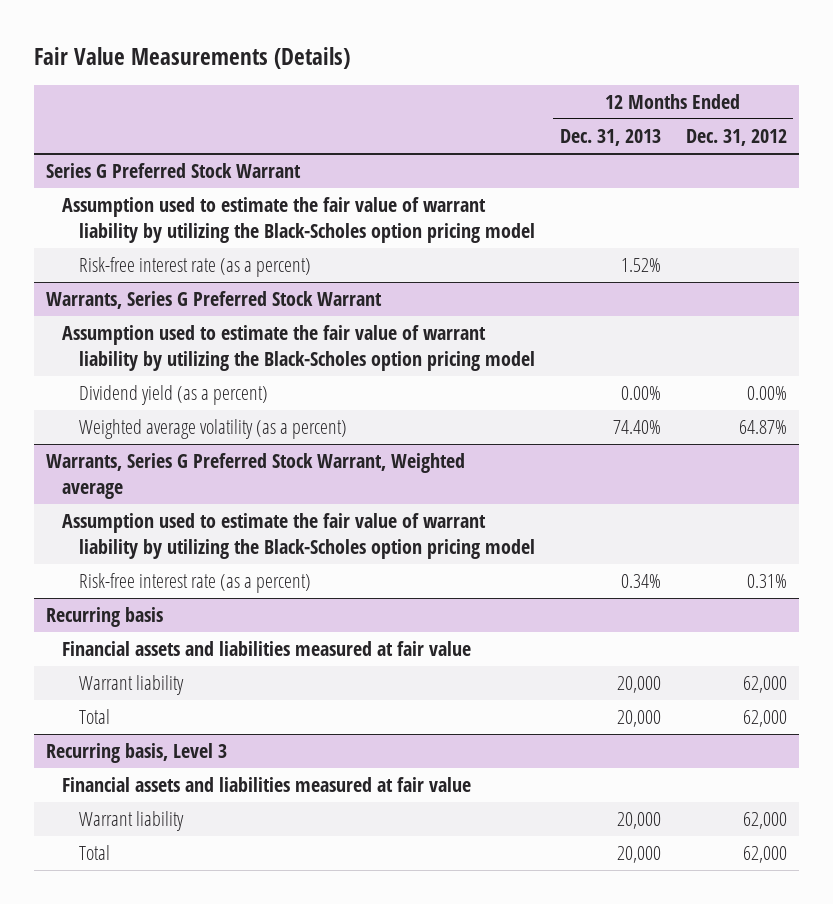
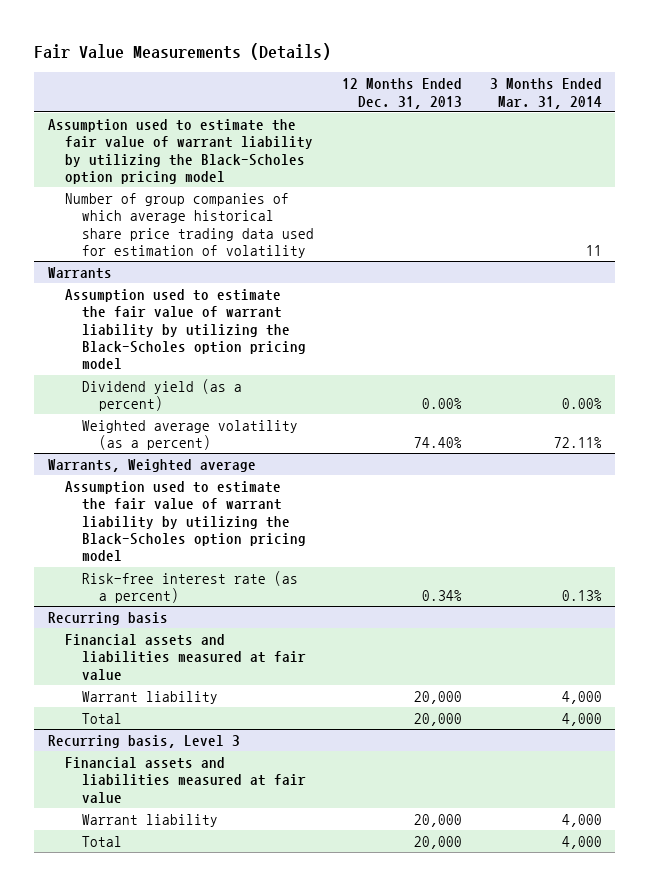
- | 12 Months Ended Dec. 31, 2013 | 12 Months Ended Dec. 31, 2012
+ | 12 Months Ended Dec. 31, 2013 | 3 Months Ended Mar. 31, 2014
- Series G Preferred Stock Warrant
- Risk-free interest rate (as a percent) | 1.52% |
- Warrants, Series G Preferred Stock Warrant
+ Number of group companies of which average historical share price trading data used for estimation of volatility | | 11
+ Warrants
- Warrants, Series G Preferred Stock Warrant, Weighted average
+ Warrants, Weighted average

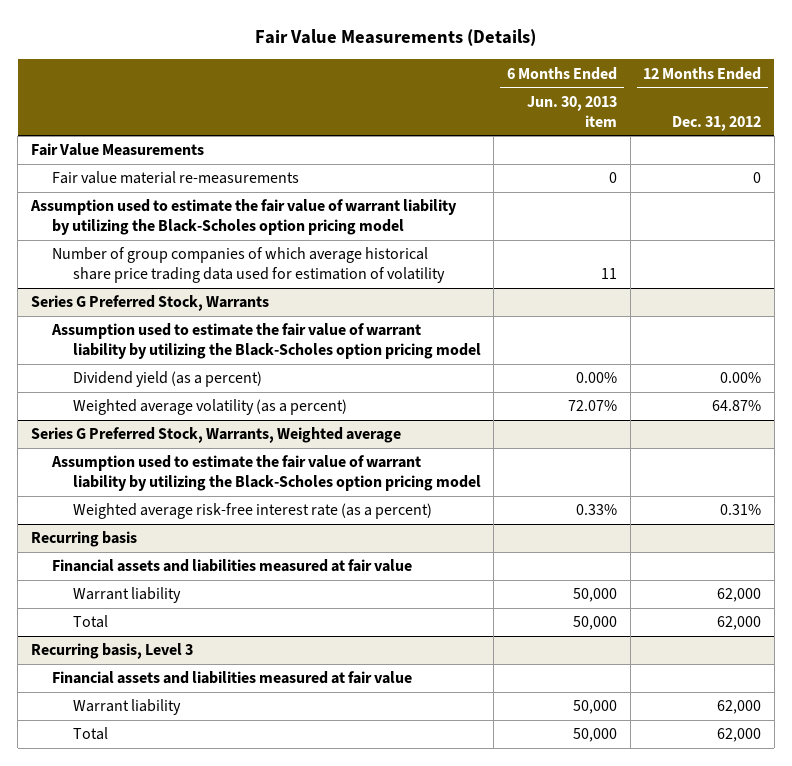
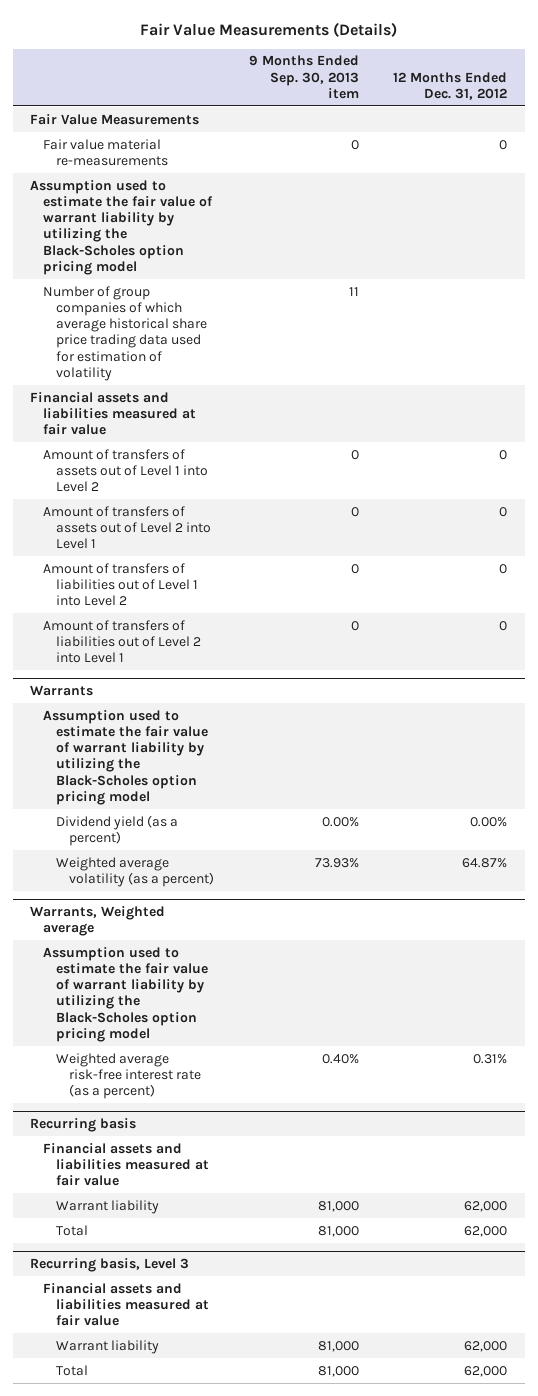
- | 6 Months Ended Jun. 30, 2013 item | 12 Months Ended Dec. 31, 2012
+ | 9 Months Ended Sep. 30, 2013 item | 12 Months Ended Dec. 31, 2012
- Series G Preferred Stock, Warrants
+ Financial assets and liabilities measured at fair value
+ Amount of transfers of assets out of Level 1 into Level 2 | 0 | 0
+ Amount of transfers of assets out of Level 2 into Level 1 | 0 | 0
+ Amount of transfers of liabilities out of Level 1 into Level 2 | 0 | 0
+ Amount of transfers of liabilities out of Level 2 into Level 1 | 0 | 0
+ Warrants
- Series G Preferred Stock, Warrants, Weighted average
+ Warrants, Weighted average

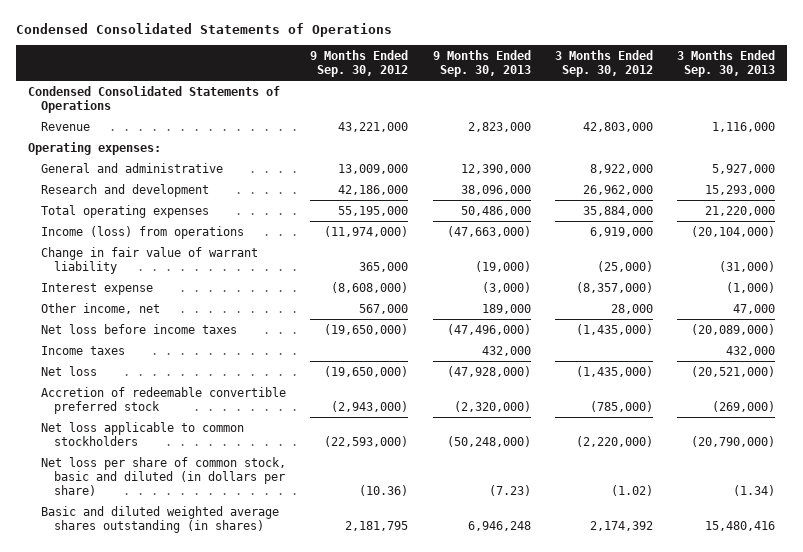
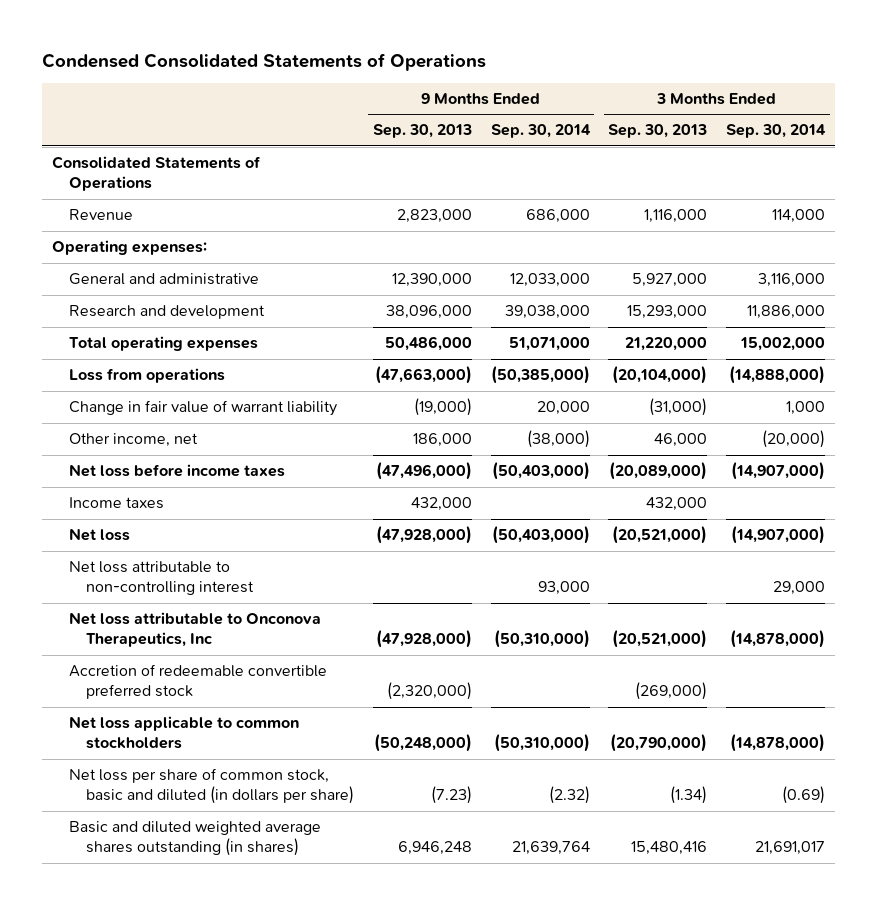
- | 9 Months Ended Sep. 30, 2012 | 9 Months Ended Sep. 30, 2013 | 3 Months Ended Sep. 30, 2012 | 3 Months Ended Sep. 30, 2013
+ | 9 Months Ended Sep. 30, 2013 | 9 Months Ended Sep. 30, 2014 | 3 Months Ended Sep. 30, 2013 | 3 Months Ended Sep. 30, 2014
- Condensed Consolidated Statements of Operations
+ Consolidated Statements of Operations
- Income (loss) from operations | (11,974,000) | (47,663,000) | 6,919,000 | (20,104,000)
+ Loss from operations | (47,663,000) | (50,385,000) | (20,104,000) | (14,888,000)
- Interest expense | (8,608,000) | (3,000) | (8,357,000) | (1,000)
- Other income, net | 567,000 | 189,000 | 28,000 | 47,000
+ Other income, net | 186,000 | (38,000) | 46,000 | (20,000)
+ Net loss attributable to non-controlling interest | | 93,000 | | 29,000
+ Net loss attributable to Onconova Therapeutics, Inc | (47,928,000) | (50,310,000) | (20,521,000) | (14,878,000)

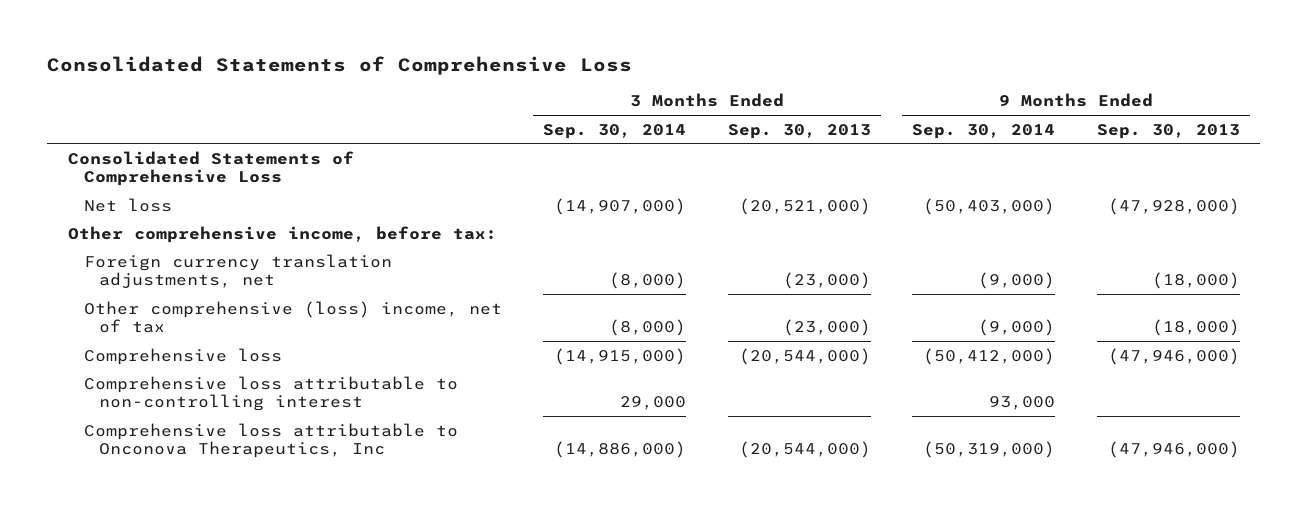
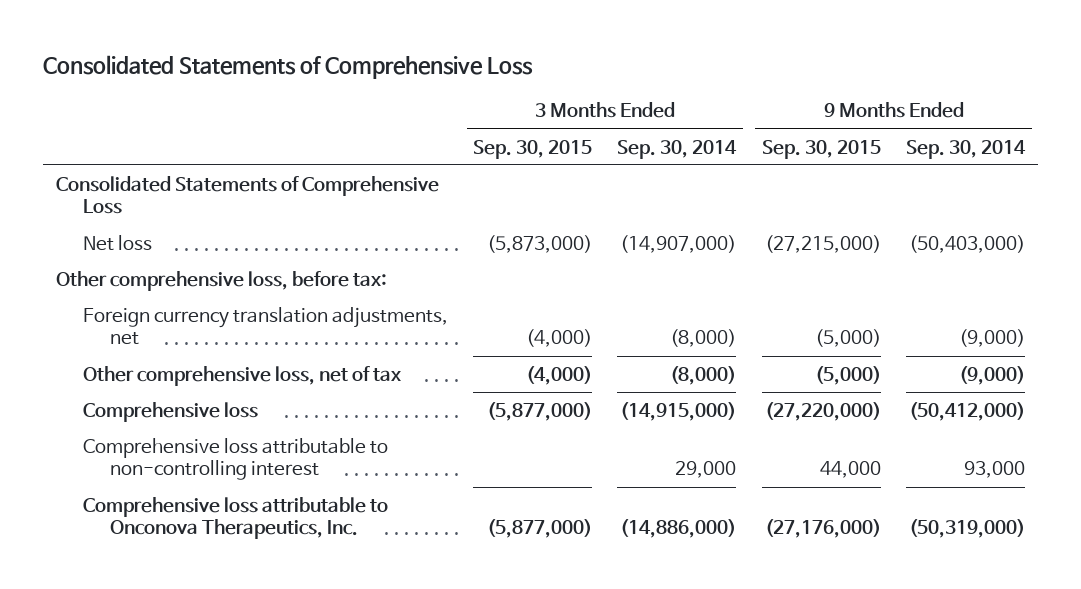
- | 3 Months Ended Sep. 30, 2014 | 3 Months Ended Sep. 30, 2013 | 9 Months Ended Sep. 30, 2014 | 9 Months Ended Sep. 30, 2013
+ | 3 Months Ended Sep. 30, 2015 | 3 Months Ended Sep. 30, 2014 | 9 Months Ended Sep. 30, 2015 | 9 Months Ended Sep. 30, 2014
- Other comprehensive income, before tax:
+ Other comprehensive loss, before tax:
- Other comprehensive (loss) income, net of tax | (8,000) | (23,000) | (9,000) | (18,000)
+ Other comprehensive loss, net of tax | (4,000) | (8,000) | (5,000) | (9,000)
- Comprehensive loss attributable to Onconova Therapeutics, Inc | (14,886,000) | (20,544,000) | (50,319,000) | (47,946,000)
+ Comprehensive loss attributable to Onconova Therapeutics, Inc. | (5,877,000) | (14,886,000) | (27,176,000) | (50,319,000)

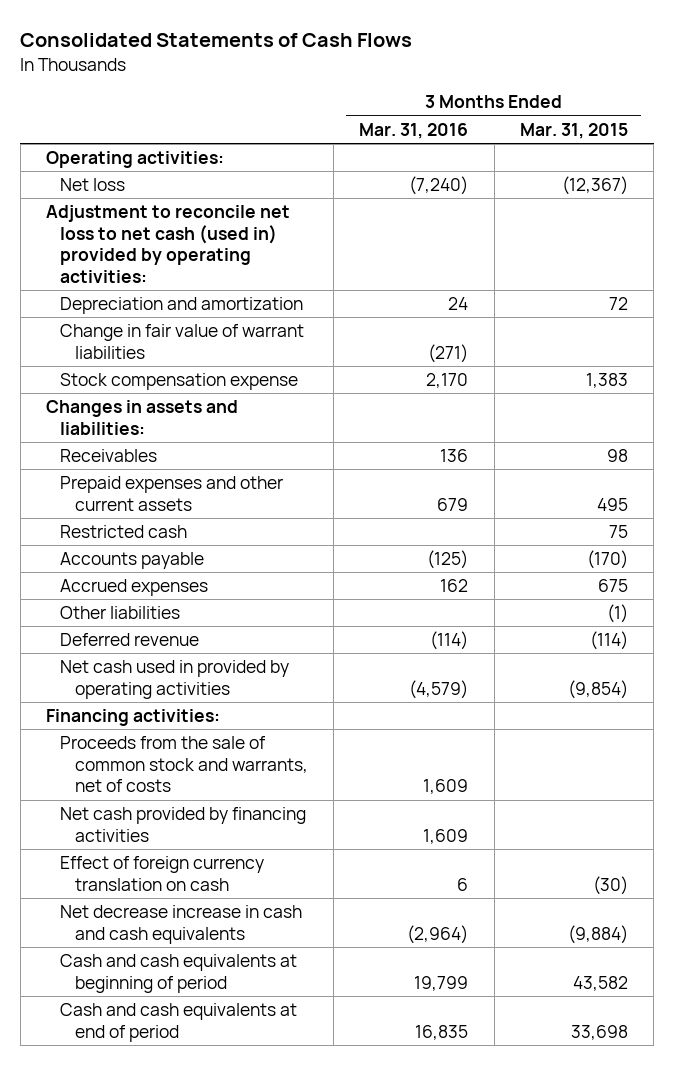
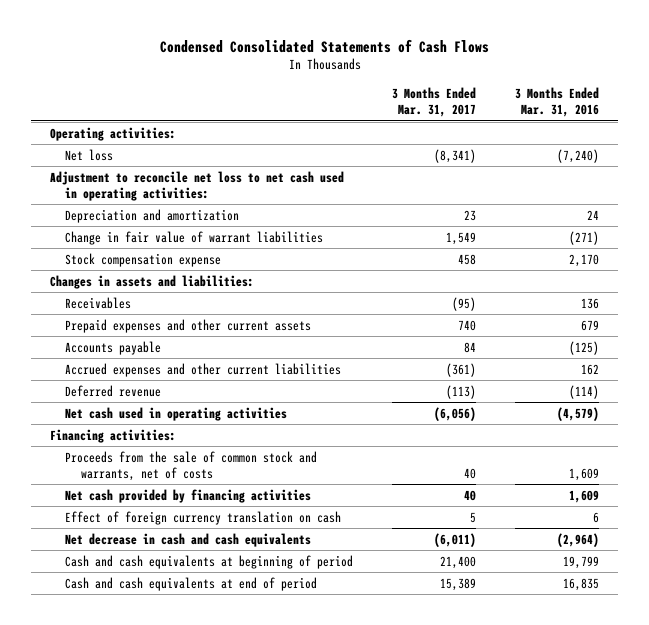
- Consolidated Statements of Cash Flows
+ Condensed Consolidated Statements of Cash Flows
- | 3 Months Ended Mar. 31, 2016 | 3 Months Ended Mar. 31, 2015
+ | 3 Months Ended Mar. 31, 2017 | 3 Months Ended Mar. 31, 2016
- Adjustment to reconcile net loss to net cash (used in) provided by operating activities:
+ Adjustment to reconcile net loss to net cash used in operating activities:
- Restricted cash | | 75
- Accrued expenses | 162 | 675
- Other liabilities | | (1)
+ Accrued expenses and other current liabilities | (361) | 162
- Net cash used in provided by operating activities | (4,579) | (9,854)
+ Net cash used in operating activities | (6,056) | (4,579)
- Net decrease increase in cash and cash equivalents | (2,964) | (9,884)
+ Net decrease in cash and cash equivalents | (6,011) | (2,964)

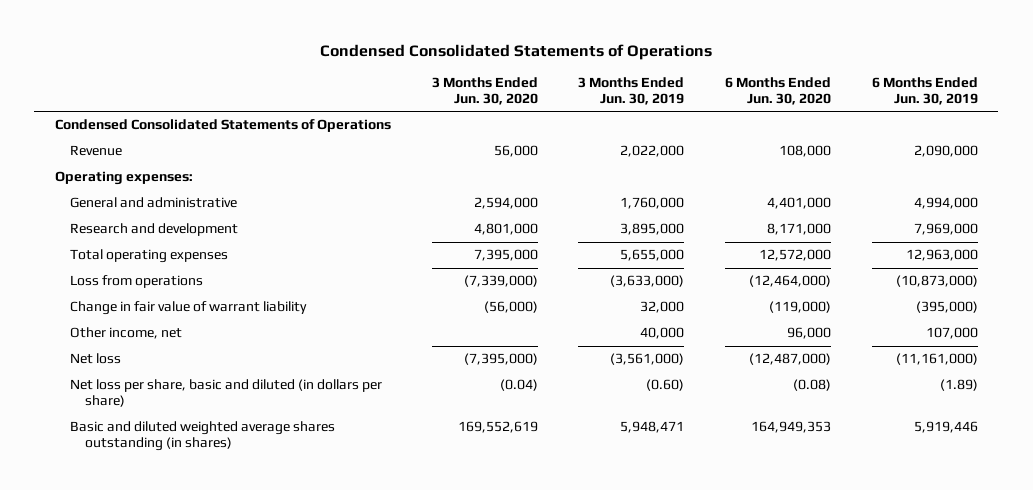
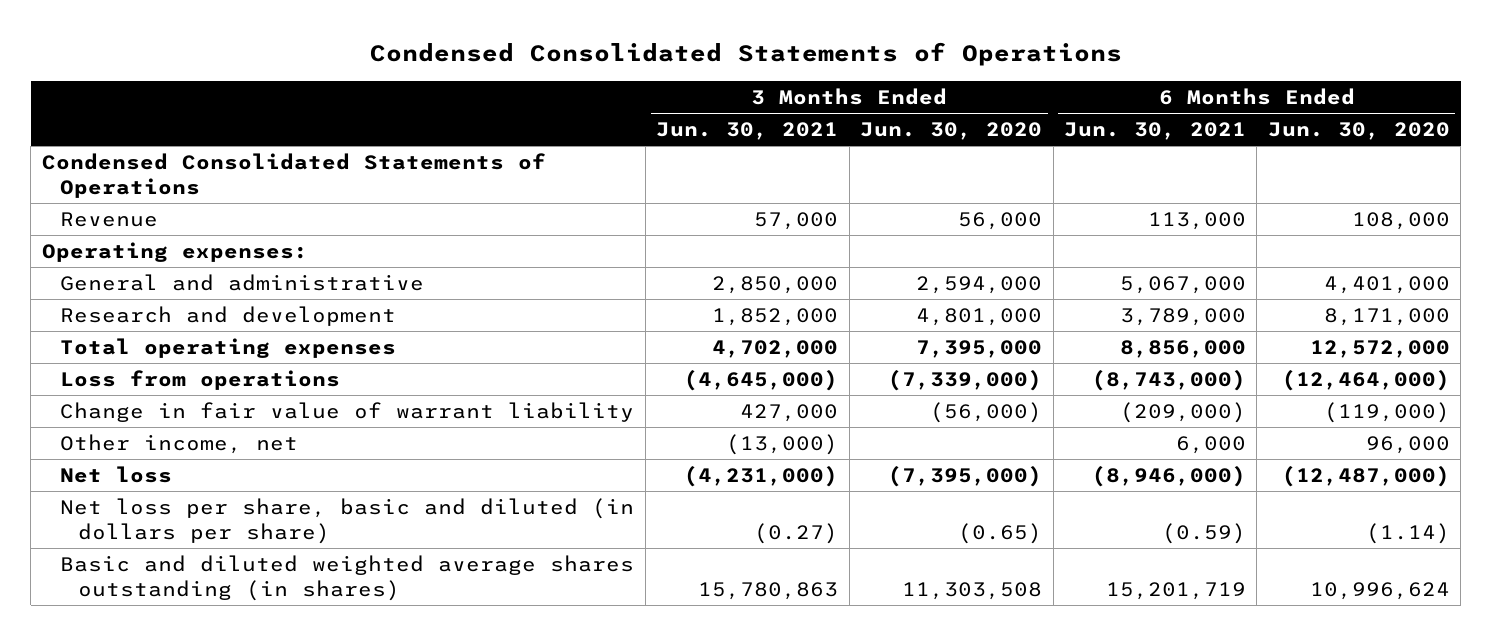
- | 3 Months Ended Jun. 30, 2020 | 3 Months Ended Jun. 30, 2019 | 6 Months Ended Jun. 30, 2020 | 6 Months Ended Jun. 30, 2019
+ | 3 Months Ended Jun. 30, 2021 | 3 Months Ended Jun. 30, 2020 | 6 Months Ended Jun. 30, 2021 | 6 Months Ended Jun. 30, 2020
- Net loss per share, basic and diluted (in dollars per share) | (0.04) | (0.60) | (0.08) | (1.89)
- Basic and diluted weighted average shares outstanding (in shares) | 169,552,619 | 5,948,471 | 164,949,353 | 5,919,446
+ Net loss per share, basic and diluted (in dollars per share) | (0.27) | (0.65) | (0.59) | (1.14)
+ Basic and diluted weighted average shares outstanding (in shares) | 15,780,863 | 11,303,508 | 15,201,719 | 10,996,624

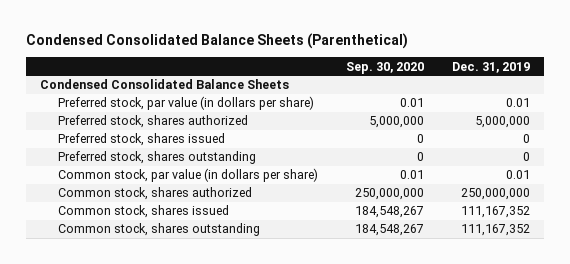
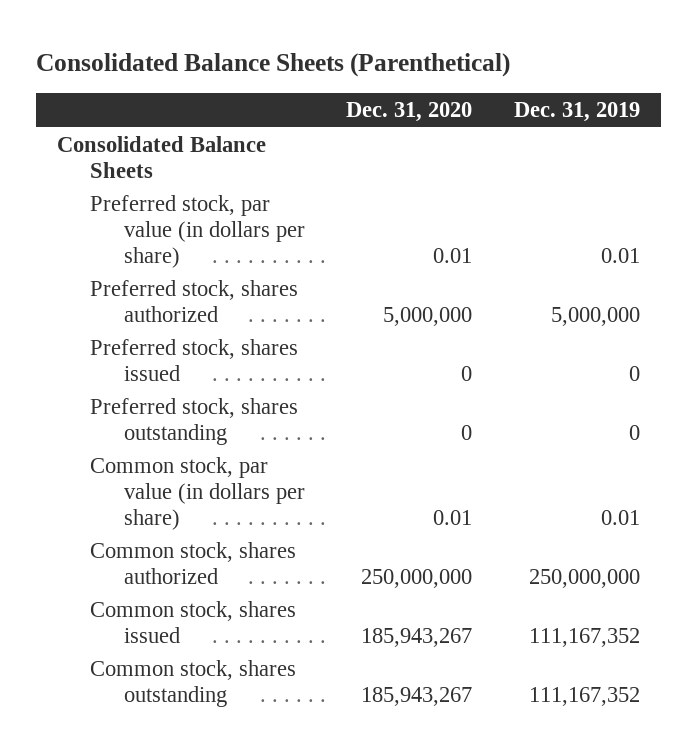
- Condensed Consolidated Balance Sheets (Parenthetical)
+ Consolidated Balance Sheets (Parenthetical)
- | Sep. 30, 2020 | Dec. 31, 2019
+ | Dec. 31, 2020 | Dec. 31, 2019
- Condensed Consolidated Balance Sheets
+ Consolidated Balance Sheets

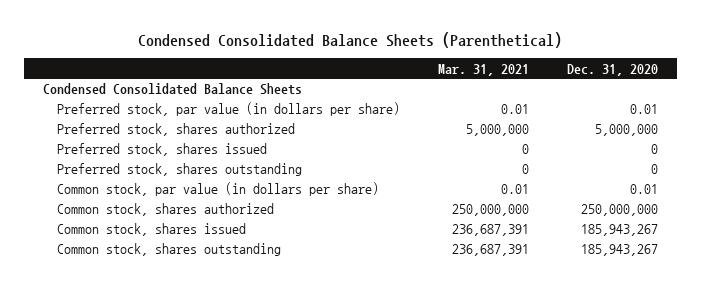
- Consolidated Balance Sheets (Parenthetical)
+ Condensed Consolidated Balance Sheets (Parenthetical)
- | Dec. 31, 2020 | Dec. 31, 2019
+ | Mar. 31, 2021 | Dec. 31, 2020
- Consolidated Balance Sheets
+ Condensed Consolidated Balance Sheets

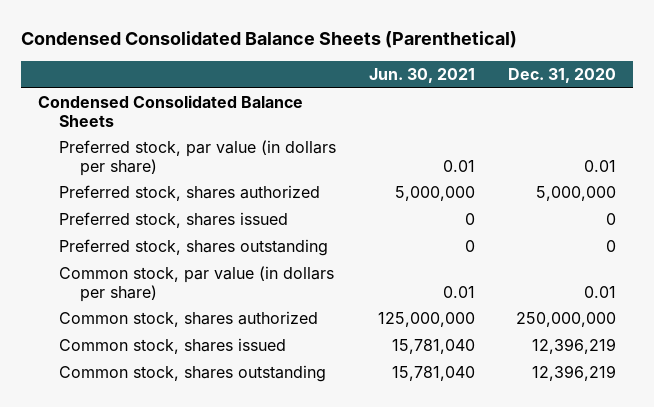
- | Mar. 31, 2021 | Dec. 31, 2020
+ | Jun. 30, 2021 | Dec. 31, 2020
- Common stock, shares issued | 236,687,391 | 185,943,267
- Common stock, shares outstanding | 236,687,391 | 185,943,267
+ Common stock, shares issued | 15,781,040 | 12,396,219
+ Common stock, shares outstanding | 15,781,040 | 12,396,219

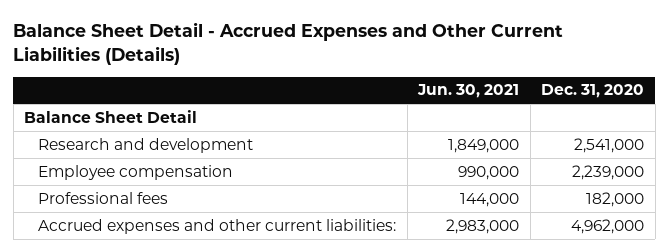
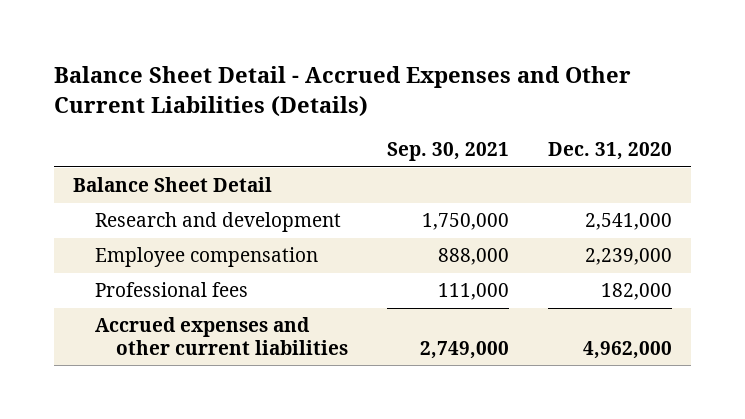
- | Jun. 30, 2021 | Dec. 31, 2020
+ | Sep. 30, 2021 | Dec. 31, 2020
- Accrued expenses and other current liabilities: | 2,983,000 | 4,962,000
+ Accrued expenses and other current liabilities | 2,749,000 | 4,962,000

